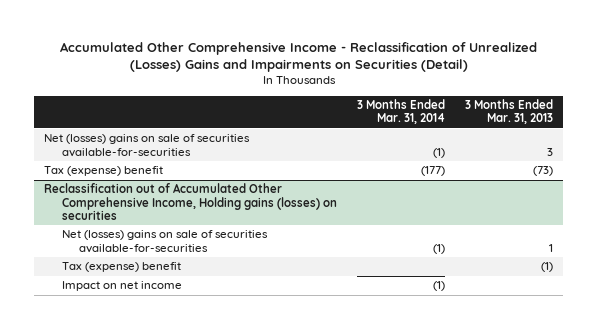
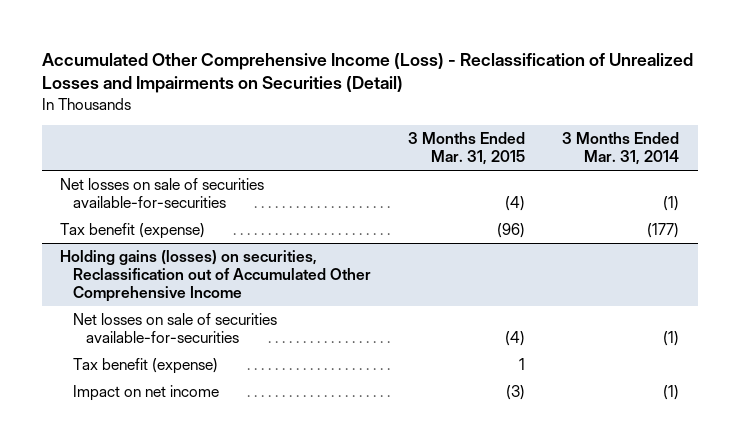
- Accumulated Other Comprehensive Income - Reclassification of Unrealized (Losses) Gains and Impairments on Securities (Detail)
+ Accumulated Other Comprehensive Income (Loss) - Reclassification of Unrealized Losses and Impairments on Securities (Detail)
- | 3 Months Ended Mar. 31, 2014 | 3 Months Ended Mar. 31, 2013
+ | 3 Months Ended Mar. 31, 2015 | 3 Months Ended Mar. 31, 2014
- Net (losses) gains on sale of securities available-for-securities | (1) | 3
- Tax (expense) benefit | (177) | (73)
- Reclassification out of Accumulated Other Comprehensive Income, Holding gains (losses) on securities
- Net (losses) gains on sale of securities available-for-securities | (1) | 1
- Tax (expense) benefit | | (1)
+ Net losses on sale of securities available-for-securities | (4) | (1)
+ Tax benefit (expense) | (96) | (177)
+ Holding gains (losses) on securities, Reclassification out of Accumulated Other Comprehensive Income
+ Net losses on sale of securities available-for-securities | (4) | (1)
+ Tax benefit (expense) | 1 |

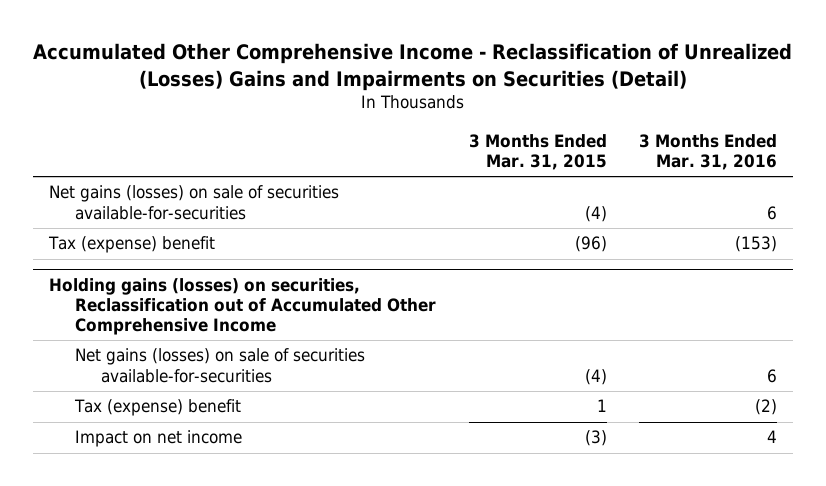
- Accumulated Other Comprehensive Income (Loss) - Reclassification of Unrealized Losses and Impairments on Securities (Detail)
+ Accumulated Other Comprehensive Income - Reclassification of Unrealized (Losses) Gains and Impairments on Securities (Detail)
- | 3 Months Ended Mar. 31, 2015 | 3 Months Ended Mar. 31, 2014
+ | 3 Months Ended Mar. 31, 2015 | 3 Months Ended Mar. 31, 2016
- Net losses on sale of securities available-for-securities | (4) | (1)
- Tax benefit (expense) | (96) | (177)
+ Net gains (losses) on sale of securities available-for-securities | (4) | 6
+ Tax (expense) benefit | (96) | (153)
@ Holding gains (losses) on securities, Reclassification out of Accumulated Other Comprehensive Income
- Net losses on sale of securities available-for-securities | (4) | (1)
- Tax benefit (expense) | 1 |
+ Net gains (losses) on sale of securities available-for-securities | (4) | 6
+ Tax (expense) benefit | 1 | (2)

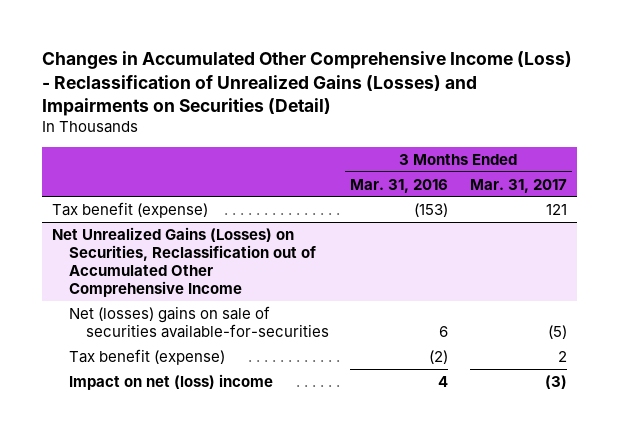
- Accumulated Other Comprehensive Income - Reclassification of Unrealized (Losses) Gains and Impairments on Securities (Detail)
+ Changes in Accumulated Other Comprehensive Income (Loss) - Reclassification of Unrealized Gains (Losses) and Impairments on Securities (Detail)
- | 3 Months Ended Mar. 31, 2015 | 3 Months Ended Mar. 31, 2016
+ | 3 Months Ended Mar. 31, 2016 | 3 Months Ended Mar. 31, 2017
- Net gains (losses) on sale of securities available-for-securities | (4) | 6
- Tax (expense) benefit | (96) | (153)
- Holding gains (losses) on securities, Reclassification out of Accumulated Other Comprehensive Income
- Net gains (losses) on sale of securities available-for-securities | (4) | 6
- Tax (expense) benefit | 1 | (2)
- Impact on net income | (3) | 4
+ Tax benefit (expense) | (153) | 121
+ Net Unrealized Gains (Losses) on Securities, Reclassification out of Accumulated Other Comprehensive Income
+ Net (losses) gains on sale of securities available-for-securities | 6 | (5)
+ Tax benefit (expense) | (2) | 2
+ Impact on net (loss) income | 4 | (3)

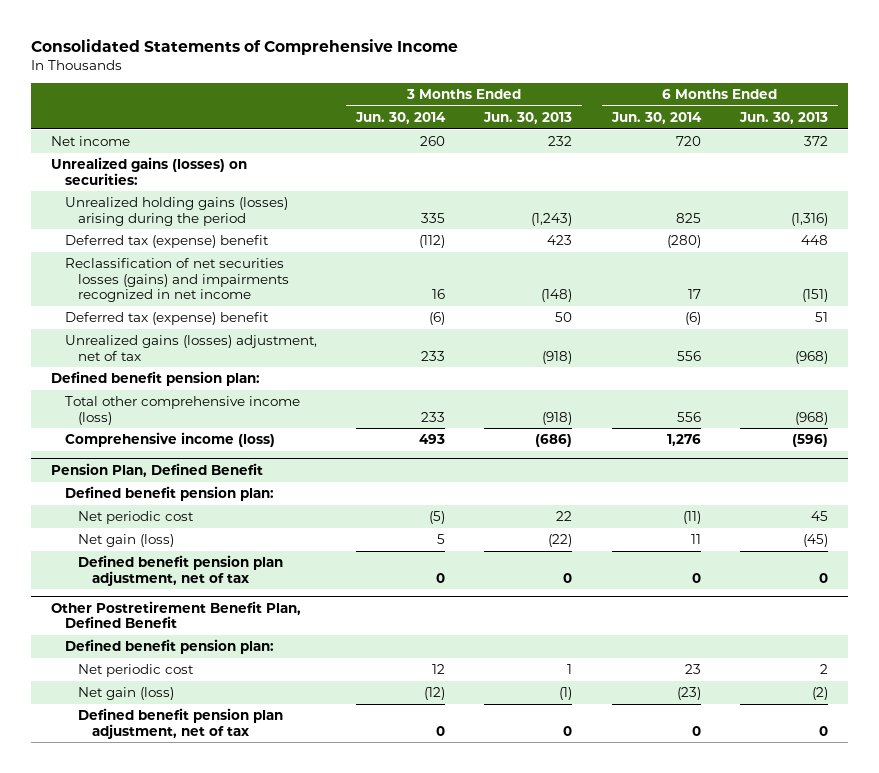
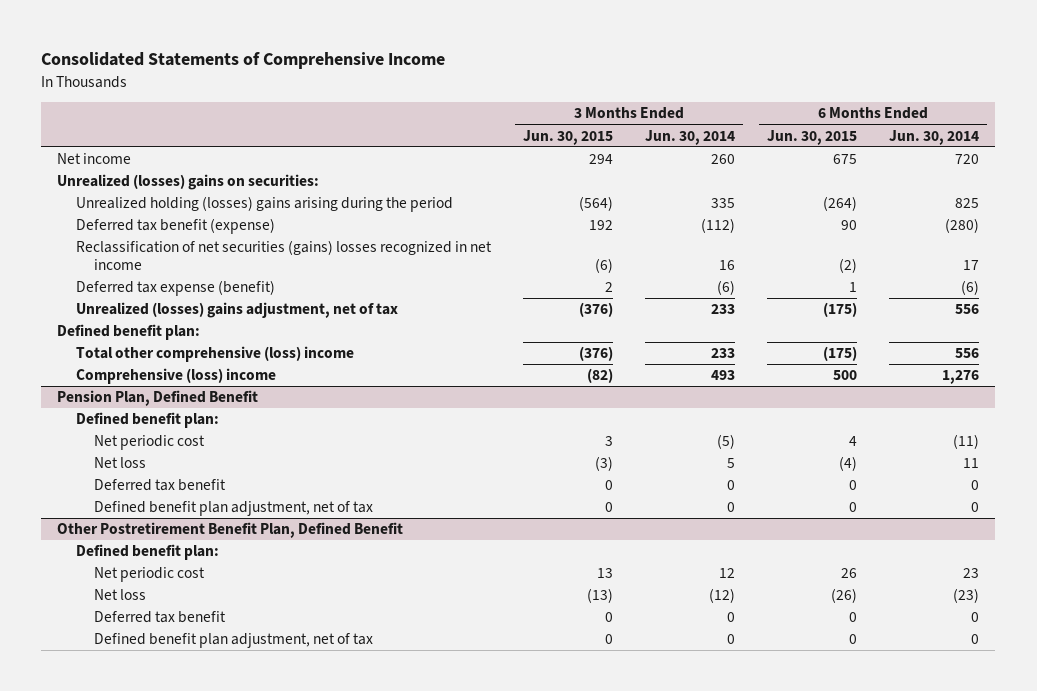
- | 3 Months Ended Jun. 30, 2014 | 3 Months Ended Jun. 30, 2013 | 6 Months Ended Jun. 30, 2014 | 6 Months Ended Jun. 30, 2013
+ | 3 Months Ended Jun. 30, 2015 | 3 Months Ended Jun. 30, 2014 | 6 Months Ended Jun. 30, 2015 | 6 Months Ended Jun. 30, 2014
- Unrealized gains (losses) on securities:
- Unrealized holding gains (losses) arising during the period | 335 | (1,243) | 825 | (1,316)
- Deferred tax (expense) benefit | (112) | 423 | (280) | 448
- Reclassification of net securities losses (gains) and impairments recognized in net income | 16 | (148) | 17 | (151)
- Deferred tax (expense) benefit | (6) | 50 | (6) | 51
- Unrealized gains (losses) adjustment, net of tax | 233 | (918) | 556 | (968)
- Defined benefit pension plan:
- Total other comprehensive income (loss) | 233 | (918) | 556 | (968)
- Comprehensive income (loss) | 493 | (686) | 1,276 | (596)
+ Unrealized (losses) gains on securities:
+ Unrealized holding (losses) gains arising during the period | (564) | 335 | (264) | 825
+ Deferred tax benefit (expense) | 192 | (112) | 90 | (280)
+ Reclassification of net securities (gains) losses recognized in net income | (6) | 16 | (2) | 17
+ Deferred tax expense (benefit) | 2 | (6) | 1 | (6)
+ Unrealized (losses) gains adjustment, net of tax | (376) | 233 | (175) | 556
+ Defined benefit plan:
+ Total other comprehensive (loss) income | (376) | 233 | (175) | 556
+ Comprehensive (loss) income | (82) | 493 | 500 | 1,276
@ Pension Plan, Defined Benefit
- Defined benefit pension plan:
+ Defined benefit plan:
- Net gain (loss) | 5 | (22) | 11 | (45)
- Defined benefit pension plan adjustment, net of tax | 0 | 0 | 0 | 0
+ Net loss | (3) | 5 | (4) | 11
+ Deferred tax benefit | 0 | 0 | 0 | 0
+ Defined benefit plan adjustment, net of tax | 0 | 0 | 0 | 0
@ Other Postretirement Benefit Plan, Defined Benefit
- Defined benefit pension plan:
+ Defined benefit plan:
- Net gain (loss) | (12) | (1) | (23) | (2)
- Defined benefit pension plan adjustment, net of tax | 0 | 0 | 0 | 0
+ Net loss | (13) | (12) | (26) | (23)
+ Deferred tax benefit | 0 | 0 | 0 | 0
+ Defined benefit plan adjustment, net of tax | 0 | 0 | 0 | 0

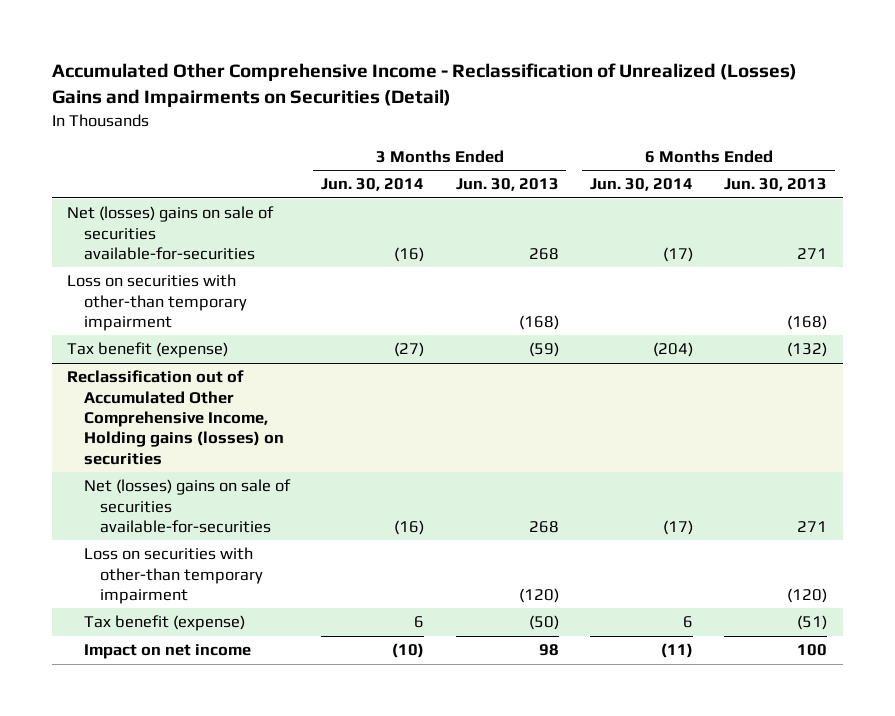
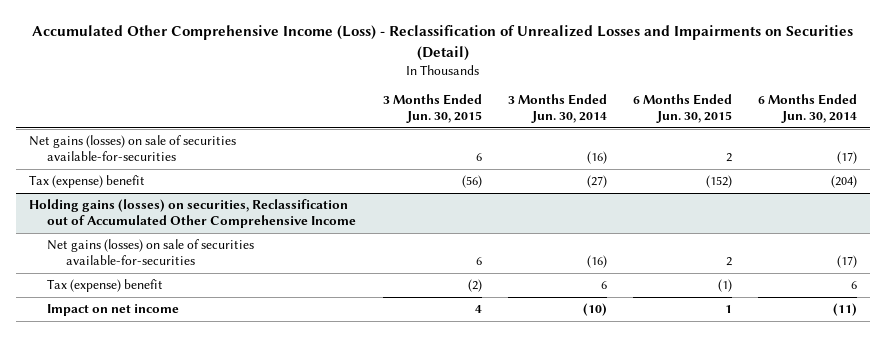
- Accumulated Other Comprehensive Income - Reclassification of Unrealized (Losses) Gains and Impairments on Securities (Detail)
+ Accumulated Other Comprehensive Income (Loss) - Reclassification of Unrealized Losses and Impairments on Securities (Detail)
- | 3 Months Ended Jun. 30, 2014 | 3 Months Ended Jun. 30, 2013 | 6 Months Ended Jun. 30, 2014 | 6 Months Ended Jun. 30, 2013
+ | 3 Months Ended Jun. 30, 2015 | 3 Months Ended Jun. 30, 2014 | 6 Months Ended Jun. 30, 2015 | 6 Months Ended Jun. 30, 2014
- Net (losses) gains on sale of securities available-for-securities | (16) | 268 | (17) | 271
- Loss on securities with other-than temporary impairment | | (168) | | (168)
- Tax benefit (expense) | (27) | (59) | (204) | (132)
- Reclassification out of Accumulated Other Comprehensive Income, Holding gains (losses) on securities
- Net (losses) gains on sale of securities available-for-securities | (16) | 268 | (17) | 271
- Loss on securities with other-than temporary impairment | | (120) | | (120)
- Tax benefit (expense) | 6 | (50) | 6 | (51)
+ Net gains (losses) on sale of securities available-for-securities | 6 | (16) | 2 | (17)
+ Tax (expense) benefit | (56) | (27) | (152) | (204)
+ Holding gains (losses) on securities, Reclassification out of Accumulated Other Comprehensive Income
+ Net gains (losses) on sale of securities available-for-securities | 6 | (16) | 2 | (17)
+ Tax (expense) benefit | (2) | 6 | (1) | 6

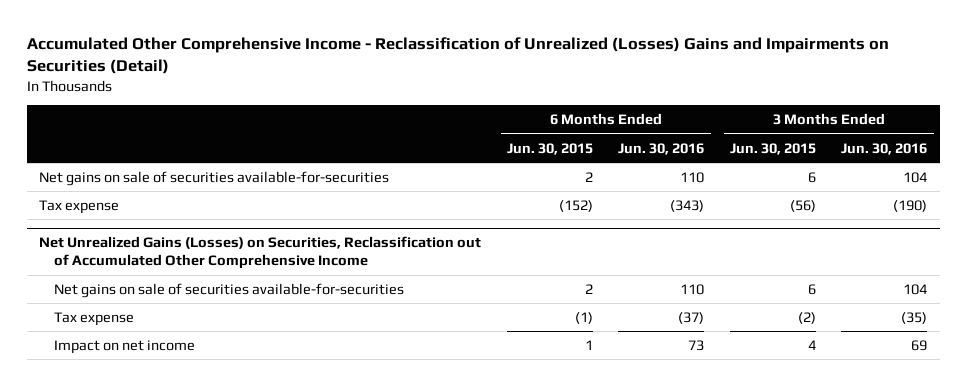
- Accumulated Other Comprehensive Income (Loss) - Reclassification of Unrealized Losses and Impairments on Securities (Detail)
+ Accumulated Other Comprehensive Income - Reclassification of Unrealized (Losses) Gains and Impairments on Securities (Detail)
- | 3 Months Ended Jun. 30, 2015 | 3 Months Ended Jun. 30, 2014 | 6 Months Ended Jun. 30, 2015 | 6 Months Ended Jun. 30, 2014
+ | 6 Months Ended Jun. 30, 2015 | 6 Months Ended Jun. 30, 2016 | 3 Months Ended Jun. 30, 2015 | 3 Months Ended Jun. 30, 2016
- Net gains (losses) on sale of securities available-for-securities | 6 | (16) | 2 | (17)
- Tax (expense) benefit | (56) | (27) | (152) | (204)
- Holding gains (losses) on securities, Reclassification out of Accumulated Other Comprehensive Income
- Net gains (losses) on sale of securities available-for-securities | 6 | (16) | 2 | (17)
- Tax (expense) benefit | (2) | 6 | (1) | 6
+ Net gains on sale of securities available-for-securities | 2 | 110 | 6 | 104
+ Tax expense | (152) | (343) | (56) | (190)
+ Net Unrealized Gains (Losses) on Securities, Reclassification out of Accumulated Other Comprehensive Income
+ Net gains on sale of securities available-for-securities | 2 | 110 | 6 | 104
+ Tax expense | (1) | (37) | (2) | (35)

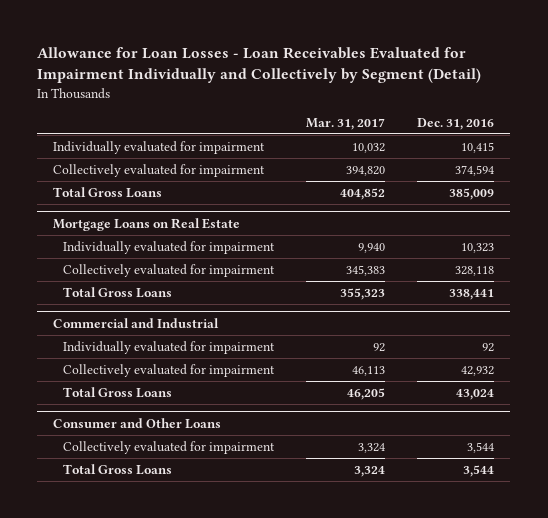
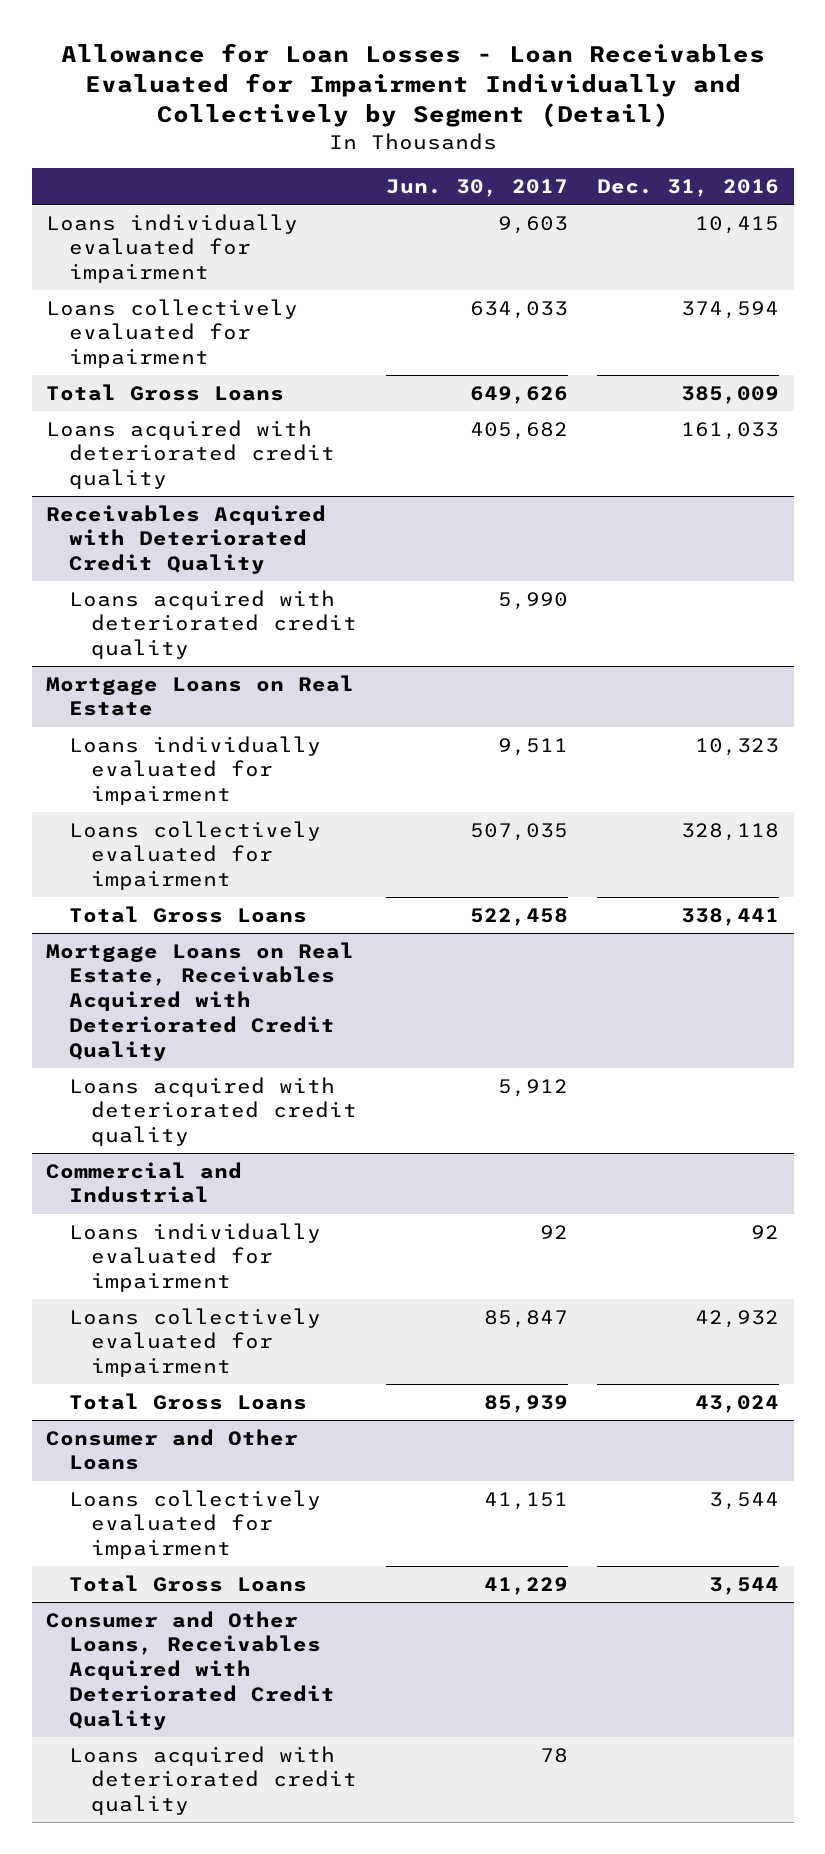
- | Mar. 31, 2017 | Dec. 31, 2016
+ | Jun. 30, 2017 | Dec. 31, 2016
- Individually evaluated for impairment | 10,032 | 10,415
- Collectively evaluated for impairment | 394,820 | 374,594
+ Loans individually evaluated for impairment | 9,603 | 10,415
+ Loans collectively evaluated for impairment | 634,033 | 374,594
+ Loans acquired with deteriorated credit quality | 405,682 | 161,033
+ Receivables Acquired with Deteriorated Credit Quality
+ Loans acquired with deteriorated credit quality | 5,990 |
@ Mortgage Loans on Real Estate
- Individually evaluated for impairment | 9,940 | 10,323
- Collectively evaluated for impairment | 345,383 | 328,118
+ Loans individually evaluated for impairment | 9,511 | 10,323
+ Loans collectively evaluated for impairment | 507,035 | 328,118
+ Mortgage Loans on Real Estate, Receivables Acquired with Deteriorated Credit Quality
+ Loans acquired with deteriorated credit quality | 5,912 |
@ Commercial and Industrial
- Individually evaluated for impairment | 92 | 92
- Collectively evaluated for impairment | 46,113 | 42,932
+ Loans individually evaluated for impairment | 92 | 92
+ Loans collectively evaluated for impairment | 85,847 | 42,932
@ Consumer and Other Loans
- Collectively evaluated for impairment | 3,324 | 3,544
+ Loans collectively evaluated for impairment | 41,151 | 3,544
+ Consumer and Other Loans, Receivables Acquired with Deteriorated Credit Quality
+ Loans acquired with deteriorated credit quality | 78 |

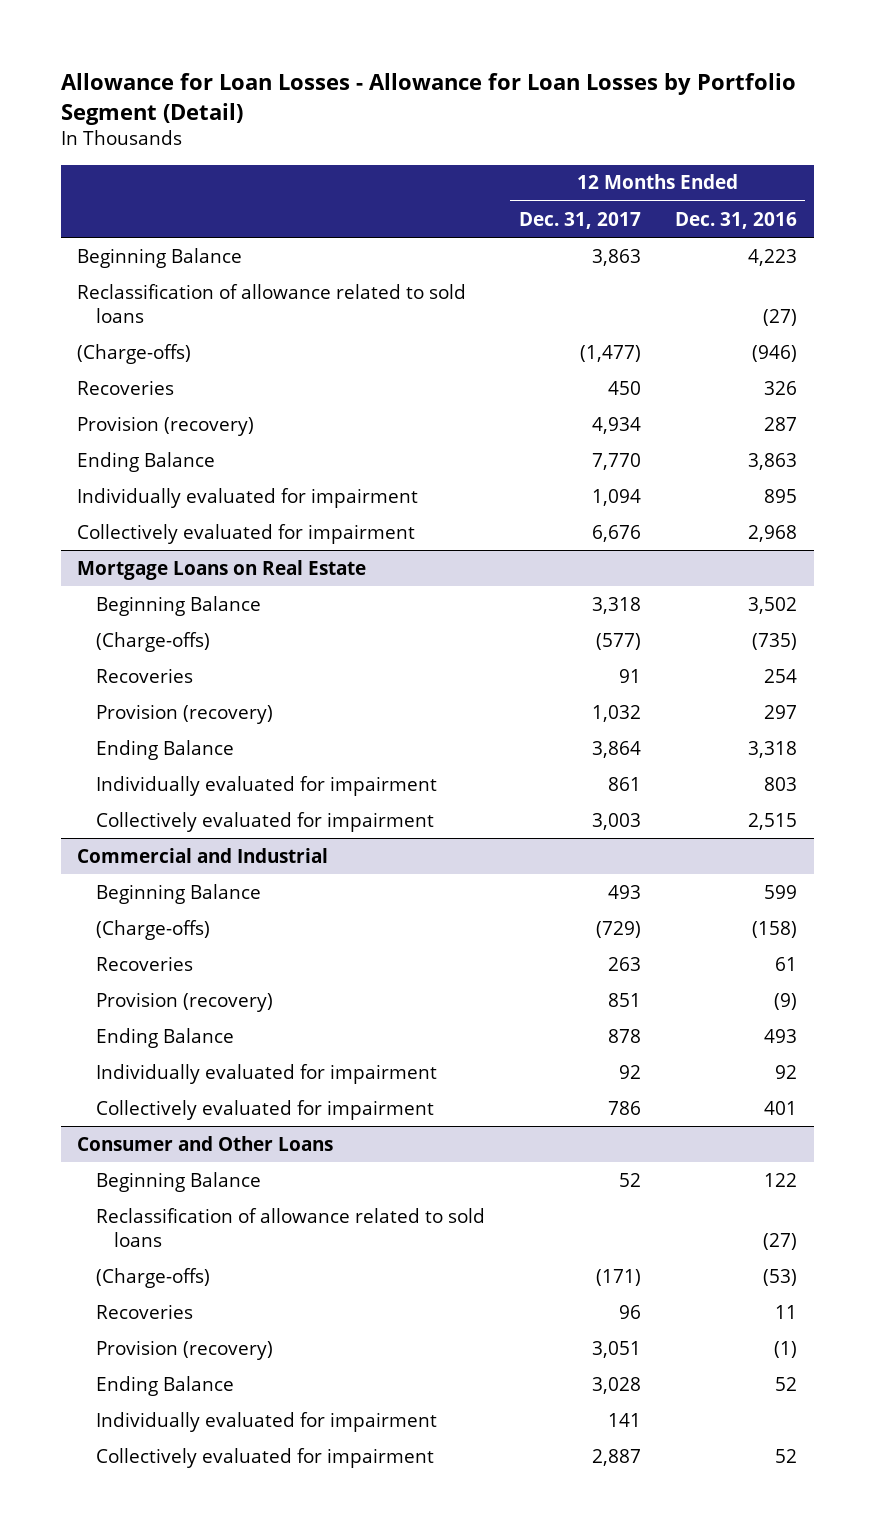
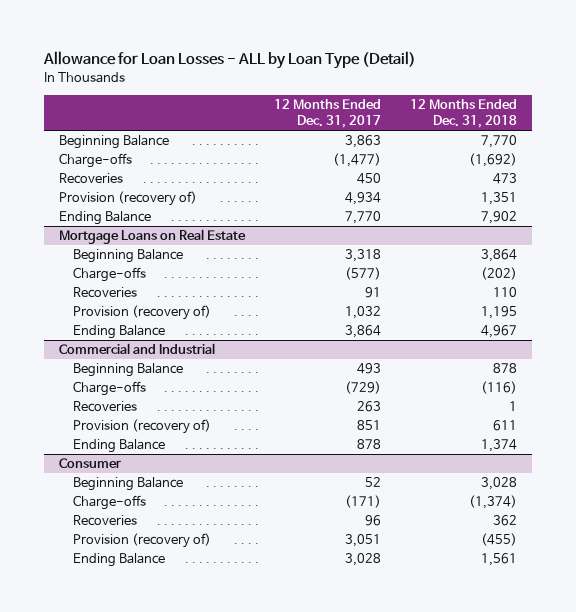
- Allowance for Loan Losses - Allowance for Loan Losses by Portfolio Segment (Detail)
+ Allowance for Loan Losses - ALL by Loan Type (Detail)
- | 12 Months Ended Dec. 31, 2017 | 12 Months Ended Dec. 31, 2016
+ | 12 Months Ended Dec. 31, 2017 | 12 Months Ended Dec. 31, 2018
- Reclassification of allowance related to sold loans | | (27)
- (Charge-offs) | (1,477) | (946)
+ Charge-offs | (1,477) | (1,692)
- Provision (recovery) | 4,934 | 287
+ Provision (recovery of) | 4,934 | 1,351
- Individually evaluated for impairment | 1,094 | 895
- Collectively evaluated for impairment | 6,676 | 2,968
@ Mortgage Loans on Real Estate
- (Charge-offs) | (577) | (735)
+ Charge-offs | (577) | (202)
- Provision (recovery) | 1,032 | 297
+ Provision (recovery of) | 1,032 | 1,195
- Individually evaluated for impairment | 861 | 803
- Collectively evaluated for impairment | 3,003 | 2,515
@ Commercial and Industrial
- (Charge-offs) | (729) | (158)
+ Charge-offs | (729) | (116)
- Provision (recovery) | 851 | (9)
+ Provision (recovery of) | 851 | 611
- Individually evaluated for impairment | 92 | 92
- Collectively evaluated for impairment | 786 | 401
- Consumer and Other Loans
+ Consumer
- Reclassification of allowance related to sold loans | | (27)
- (Charge-offs) | (171) | (53)
+ Charge-offs | (171) | (1,374)
- Provision (recovery) | 3,051 | (1)
+ Provision (recovery of) | 3,051 | (455)
- Individually evaluated for impairment | 141 |
- Collectively evaluated for impairment | 2,887 | 52

